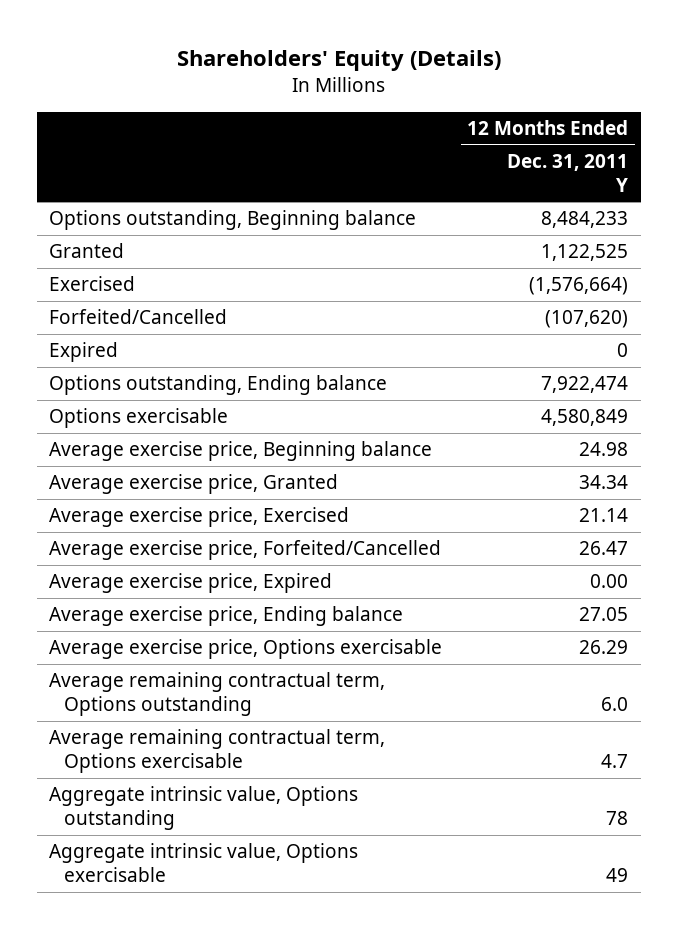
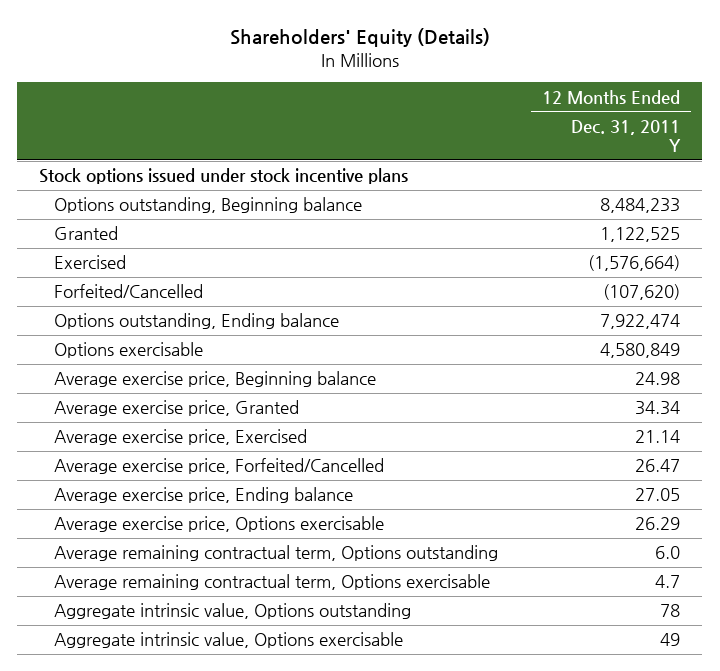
+ Stock options issued under stock incentive plans
- Expired | 0
- Average exercise price, Expired | 0.00

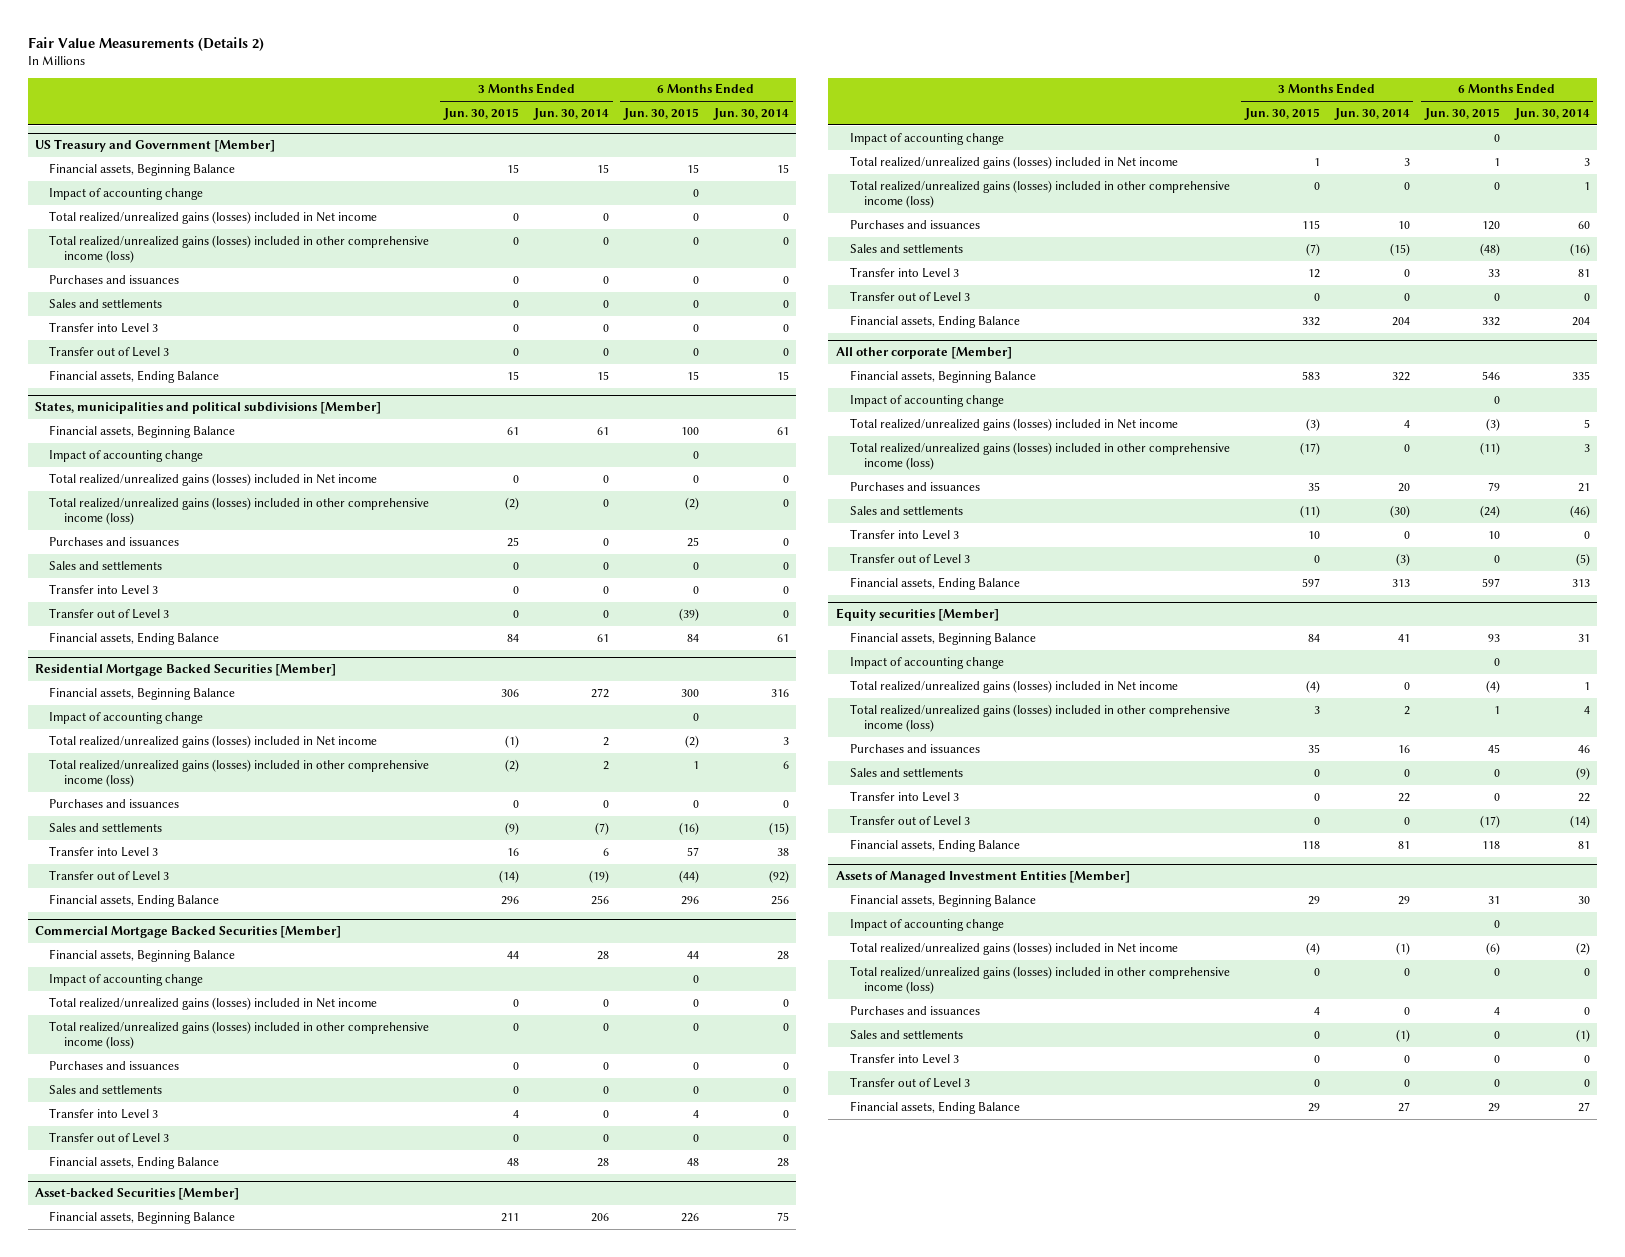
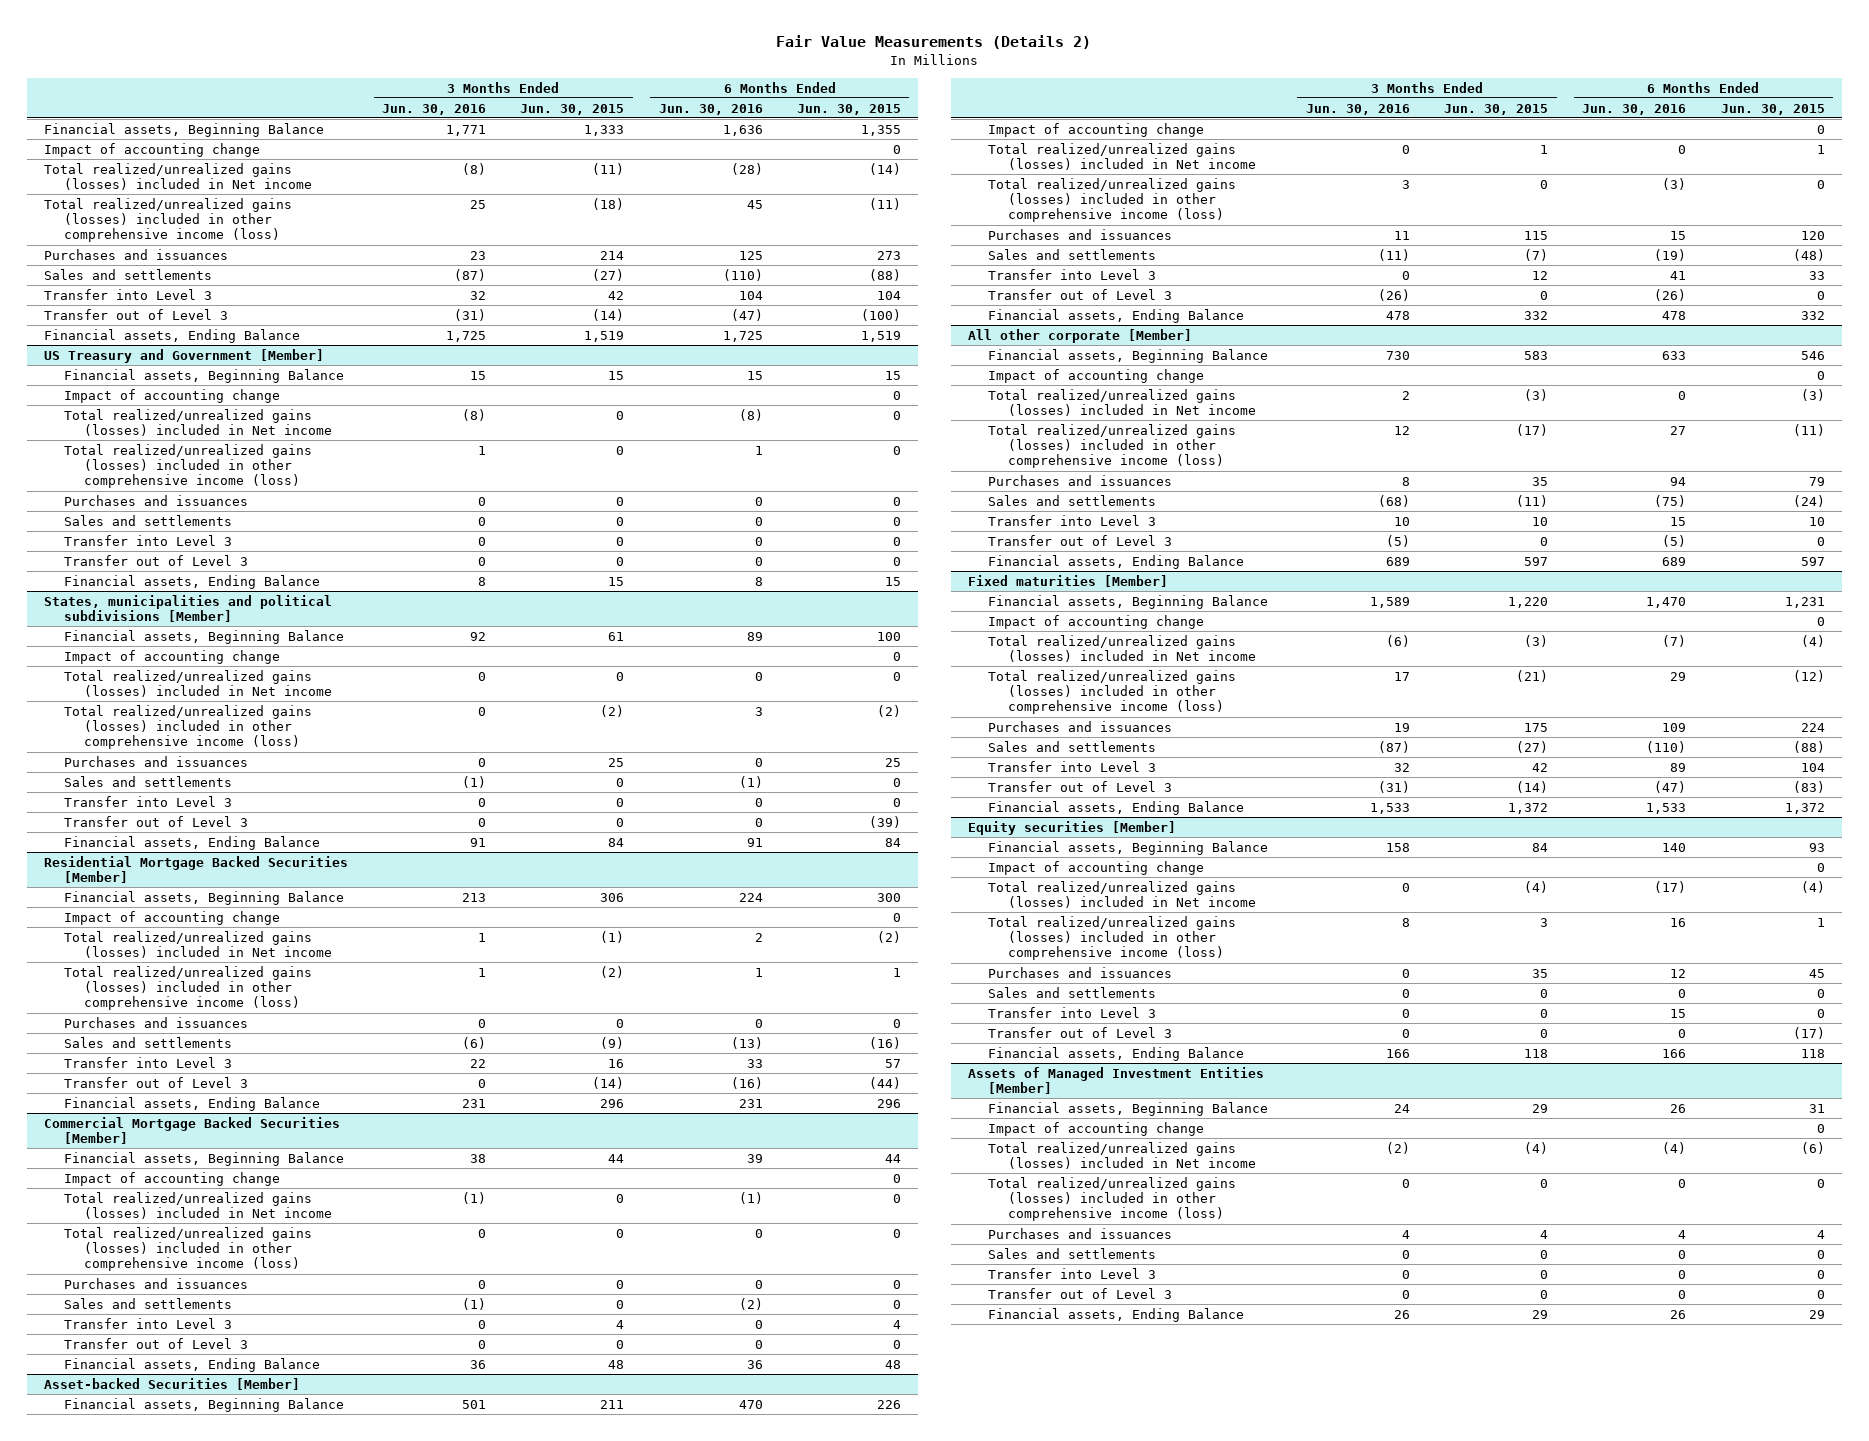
- | 3 Months Ended Jun. 30, 2015 | 3 Months Ended Jun. 30, 2014 | 6 Months Ended Jun. 30, 2015 | 6 Months Ended Jun. 30, 2014
+ | 3 Months Ended Jun. 30, 2016 | 3 Months Ended Jun. 30, 2015 | 6 Months Ended Jun. 30, 2016 | 6 Months Ended Jun. 30, 2015
+ Financial assets, Beginning Balance | 1,771 | 1,333 | 1,636 | 1,355
+ Impact of accounting change | | | | 0
+ Total realized/unrealized gains (losses) included in Net income | (8) | (11) | (28) | (14)
+ Total realized/unrealized gains (losses) included in other comprehensive income (loss) | 25 | (18) | 45 | (11)
+ Purchases and issuances | 23 | 214 | 125 | 273
+ Sales and settlements | (87) | (27) | (110) | (88)
+ Transfer into Level 3 | 32 | 42 | 104 | 104
+ Transfer out of Level 3 | (31) | (14) | (47) | (100)
+ Financial assets, Ending Balance | 1,725 | 1,519 | 1,725 | 1,519
+ Fixed maturities [Member]
+ Financial assets, Beginning Balance | 1,589 | 1,220 | 1,470 | 1,231
+ Impact of accounting change | | | | 0
+ Total realized/unrealized gains (losses) included in Net income | (6) | (3) | (7) | (4)
+ Total realized/unrealized gains (losses) included in other comprehensive income (loss) | 17 | (21) | 29 | (12)
+ Purchases and issuances | 19 | 175 | 109 | 224
+ Sales and settlements | (87) | (27) | (110) | (88)
+ Transfer into Level 3 | 32 | 42 | 89 | 104
+ Transfer out of Level 3 | (31) | (14) | (47) | (83)
+ Financial assets, Ending Balance | 1,533 | 1,372 | 1,533 | 1,372

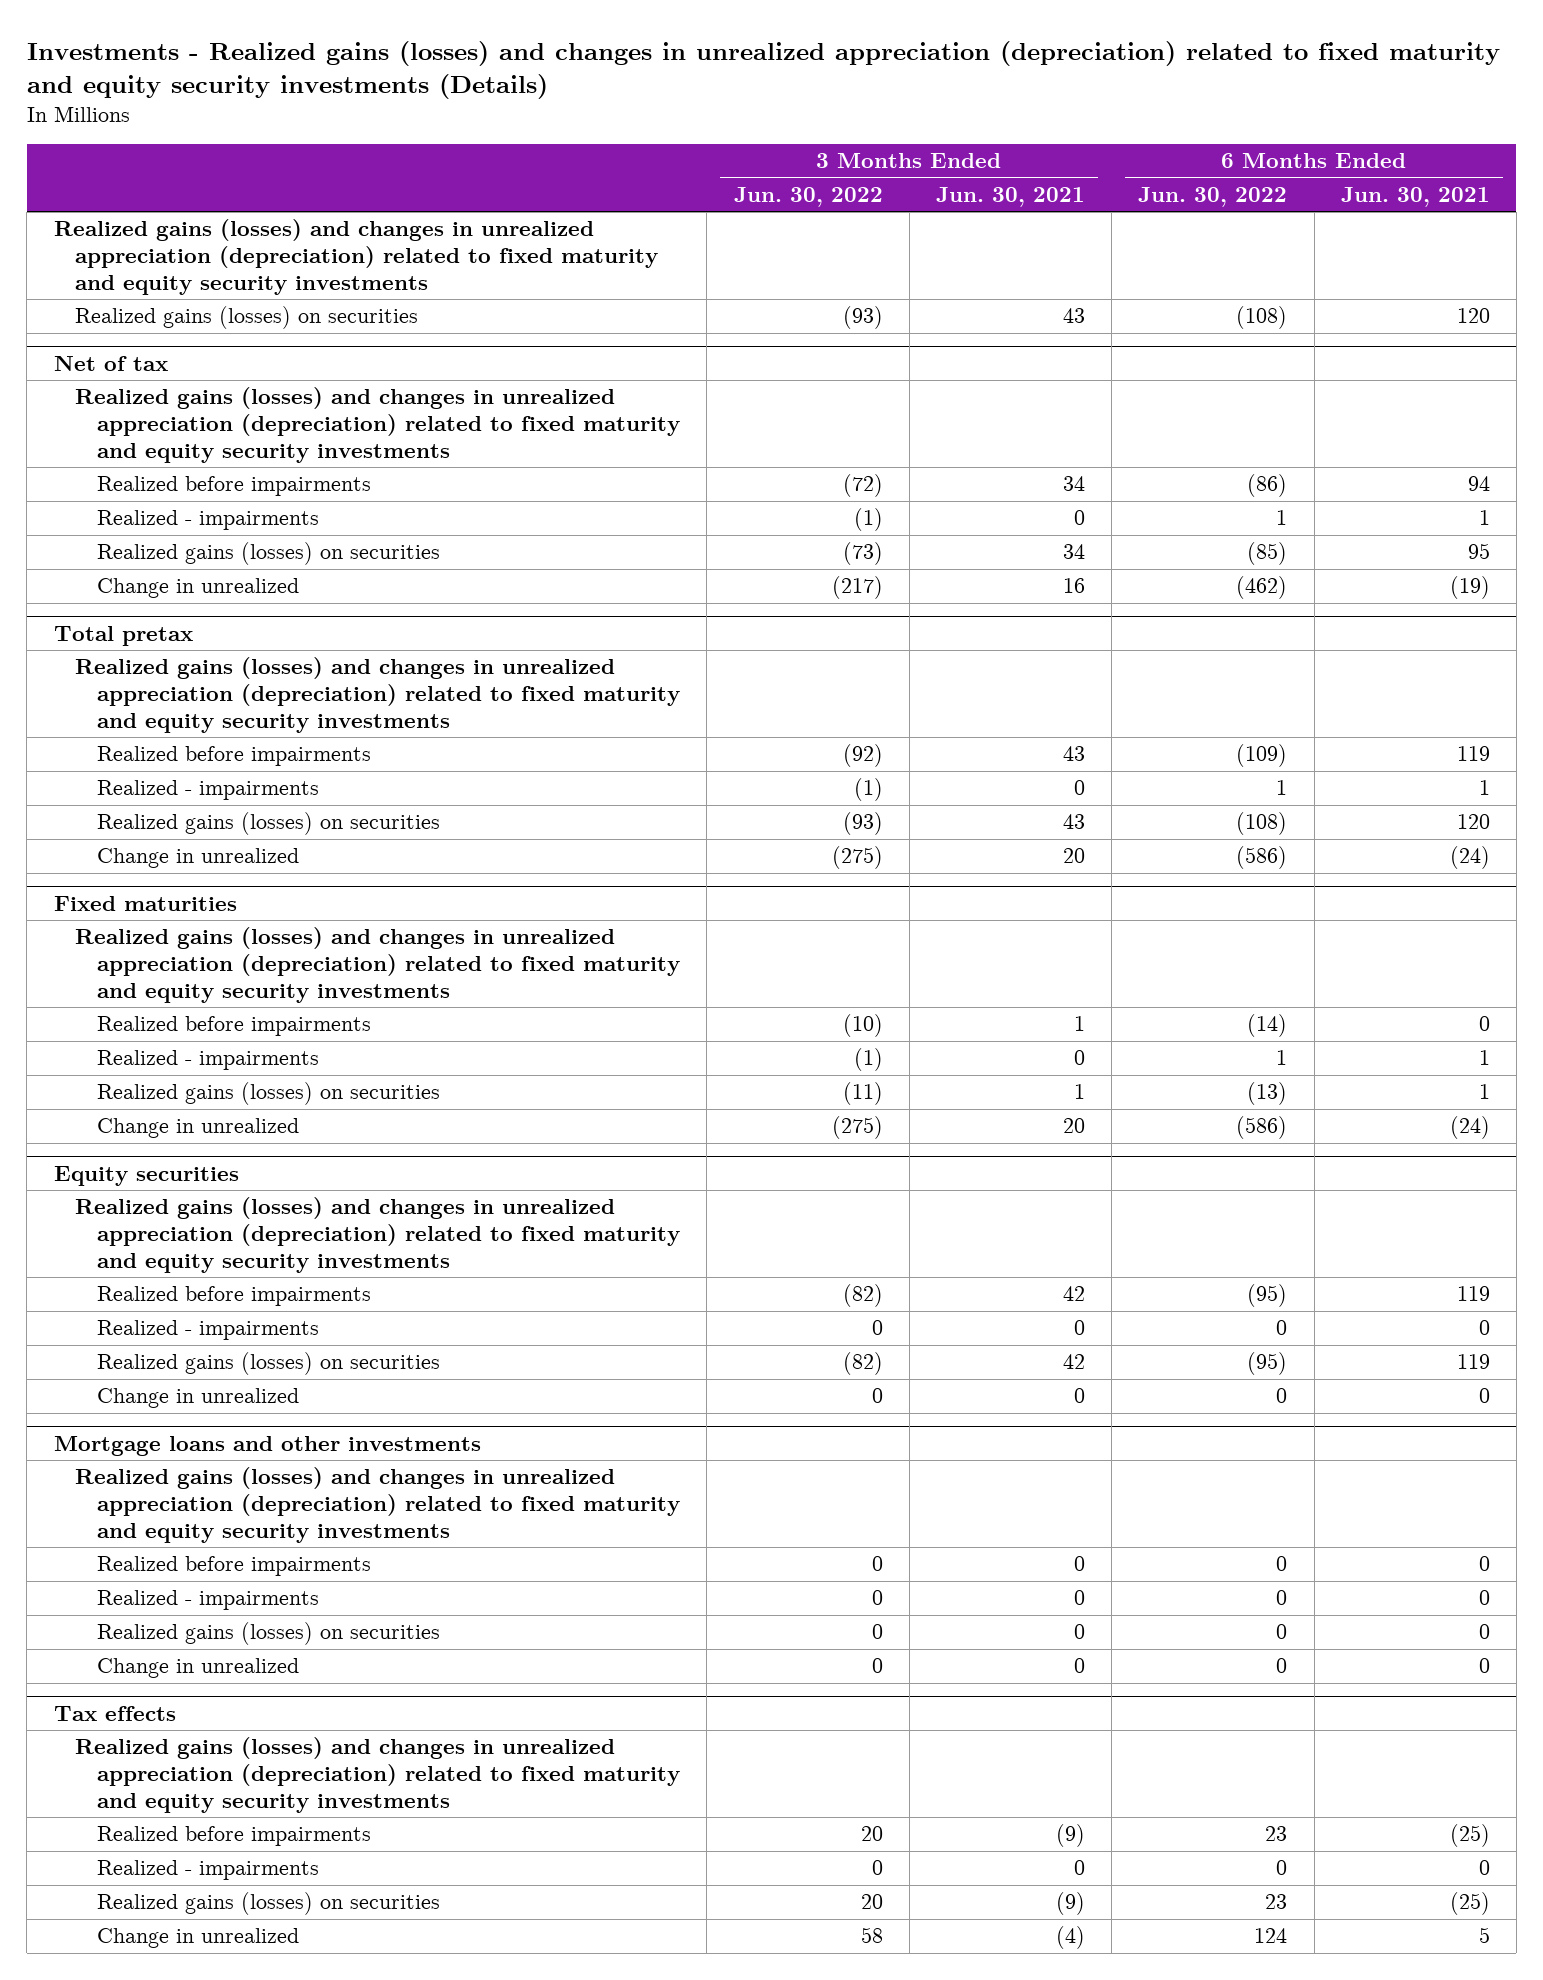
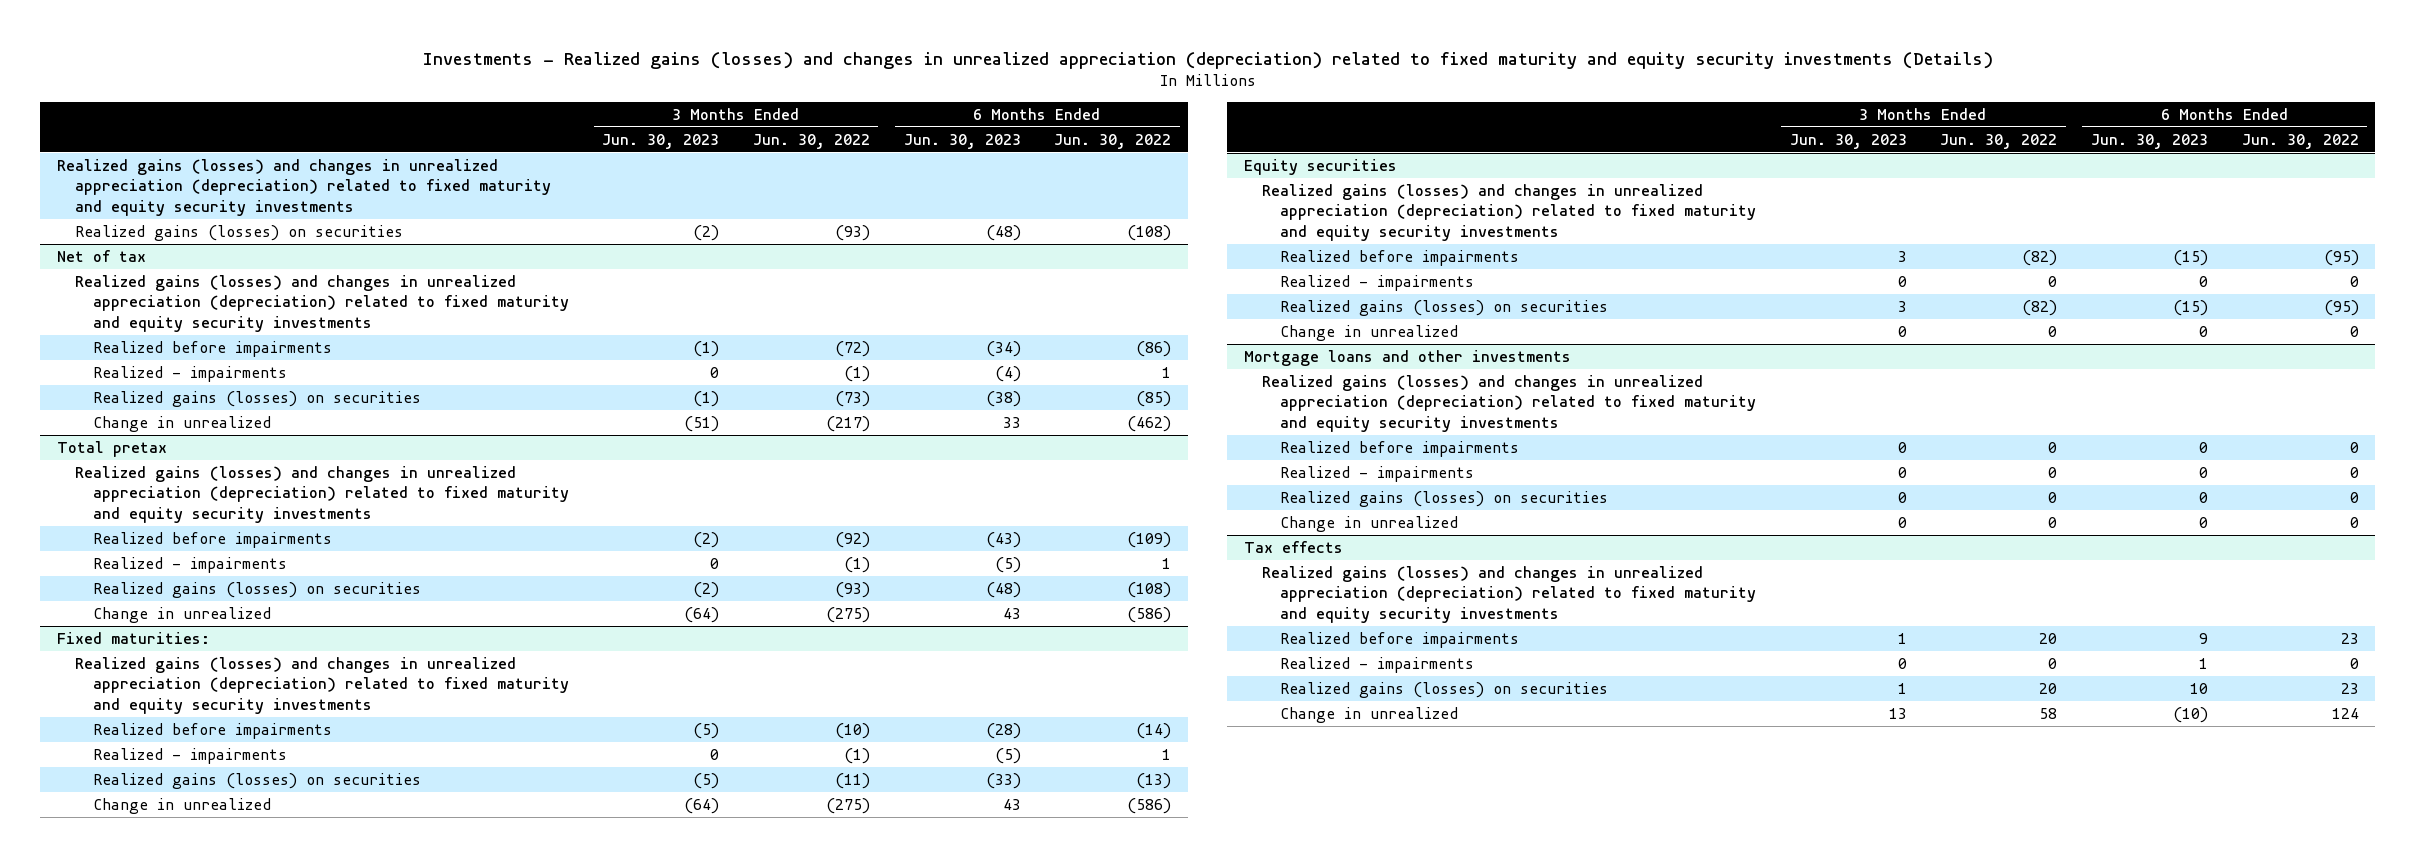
- | 3 Months Ended Jun. 30, 2022 | 3 Months Ended Jun. 30, 2021 | 6 Months Ended Jun. 30, 2022 | 6 Months Ended Jun. 30, 2021
+ | 3 Months Ended Jun. 30, 2023 | 3 Months Ended Jun. 30, 2022 | 6 Months Ended Jun. 30, 2023 | 6 Months Ended Jun. 30, 2022
- Fixed maturities
+ Fixed maturities:

